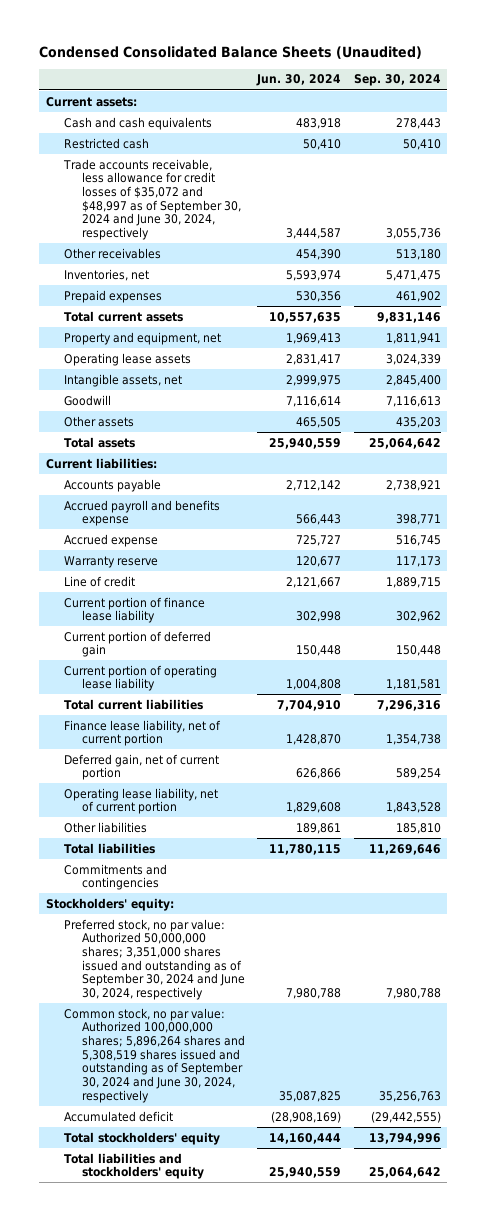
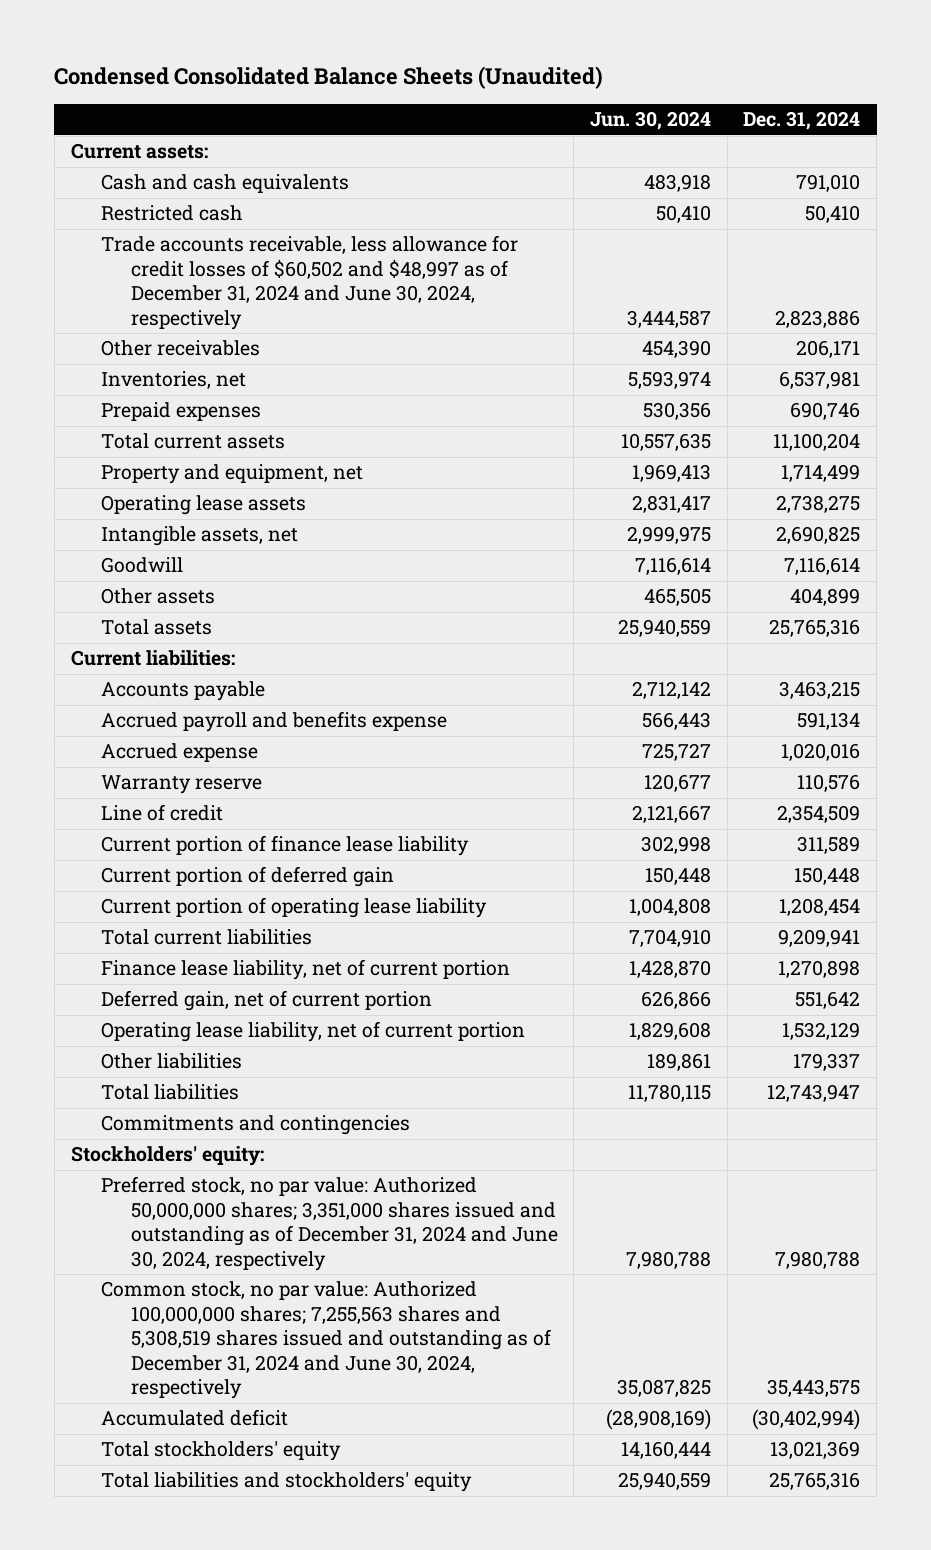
- | Jun. 30, 2024 | Sep. 30, 2024
+ | Jun. 30, 2024 | Dec. 31, 2024
- Trade accounts receivable, less allowance for credit losses of $35,072 and $48,997 as of September 30, 2024 and June 30, 2024, respectively | 3,444,587 | 3,055,736
+ Trade accounts receivable, less allowance for credit losses of $60,502 and $48,997 as of December 31, 2024 and June 30, 2024, respectively | 3,444,587 | 2,823,886
- Preferred stock, no par value: Authorized 50,000,000 shares; 3,351,000 shares issued and outstanding as of September 30, 2024 and June 30, 2024, respectively | 7,980,788 | 7,980,788
- Common stock, no par value: Authorized 100,000,000 shares; 5,896,264 shares and 5,308,519 shares issued and outstanding as of September 30, 2024 and June 30, 2024, respectively | 35,087,825 | 35,256,763
+ Preferred stock, no par value: Authorized 50,000,000 shares; 3,351,000 shares issued and outstanding as of December 31, 2024 and June 30, 2024, respectively | 7,980,788 | 7,980,788
+ Common stock, no par value: Authorized 100,000,000 shares; 7,255,563 shares and 5,308,519 shares issued and outstanding as of December 31, 2024 and June 30, 2024, respectively | 35,087,825 | 35,443,575

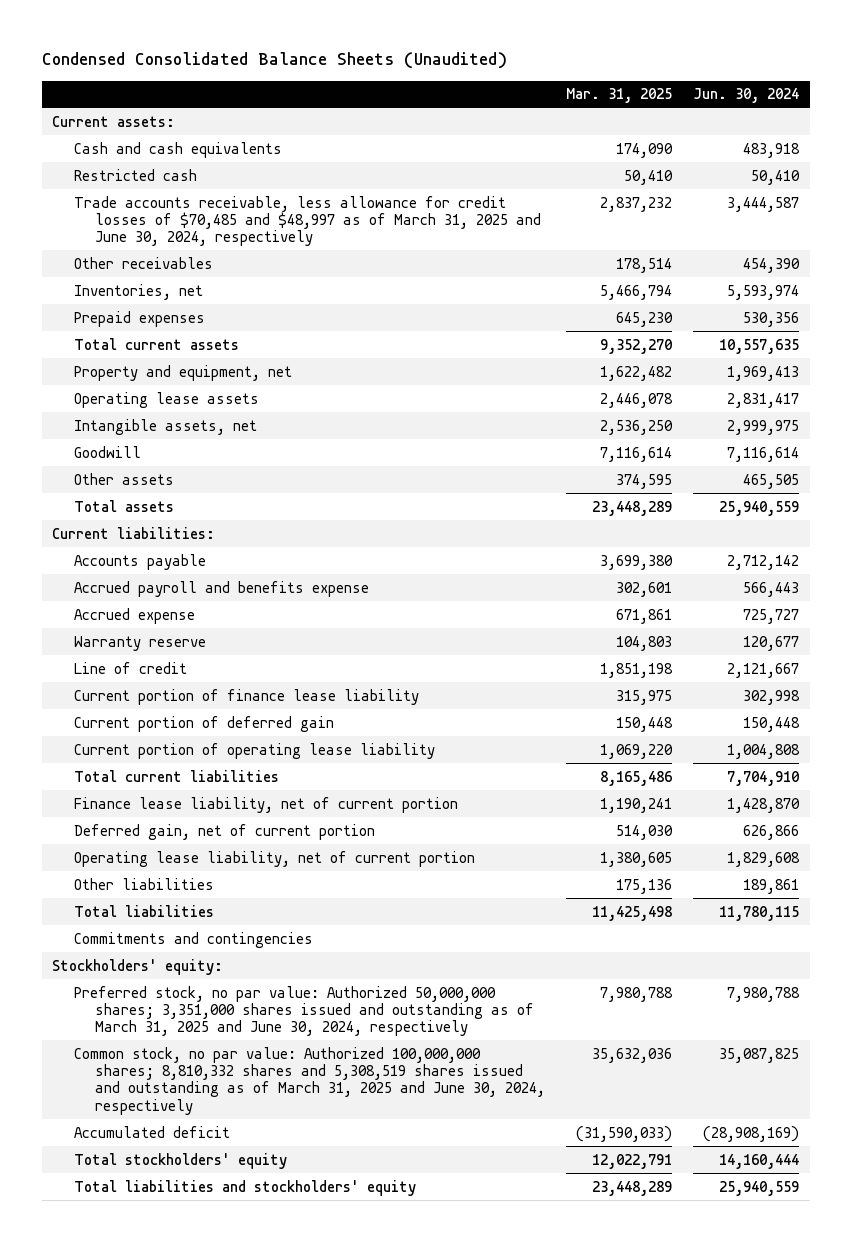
- | Jun. 30, 2024 | Dec. 31, 2024
+ | Mar. 31, 2025 | Jun. 30, 2024
- Trade accounts receivable, less allowance for credit losses of $60,502 and $48,997 as of December 31, 2024 and June 30, 2024, respectively | 3,444,587 | 2,823,886
+ Trade accounts receivable, less allowance for credit losses of $70,485 and $48,997 as of March 31, 2025 and June 30, 2024, respectively | 2,837,232 | 3,444,587
- Preferred stock, no par value: Authorized 50,000,000 shares; 3,351,000 shares issued and outstanding as of December 31, 2024 and June 30, 2024, respectively | 7,980,788 | 7,980,788
- Common stock, no par value: Authorized 100,000,000 shares; 7,255,563 shares and 5,308,519 shares issued and outstanding as of December 31, 2024 and June 30, 2024, respectively | 35,087,825 | 35,443,575
+ Preferred stock, no par value: Authorized 50,000,000 shares; 3,351,000 shares issued and outstanding as of March 31, 2025 and June 30, 2024, respectively | 7,980,788 | 7,980,788
+ Common stock, no par value: Authorized 100,000,000 shares; 8,810,332 shares and 5,308,519 shares issued and outstanding as of March 31, 2025 and June 30, 2024, respectively | 35,632,036 | 35,087,825

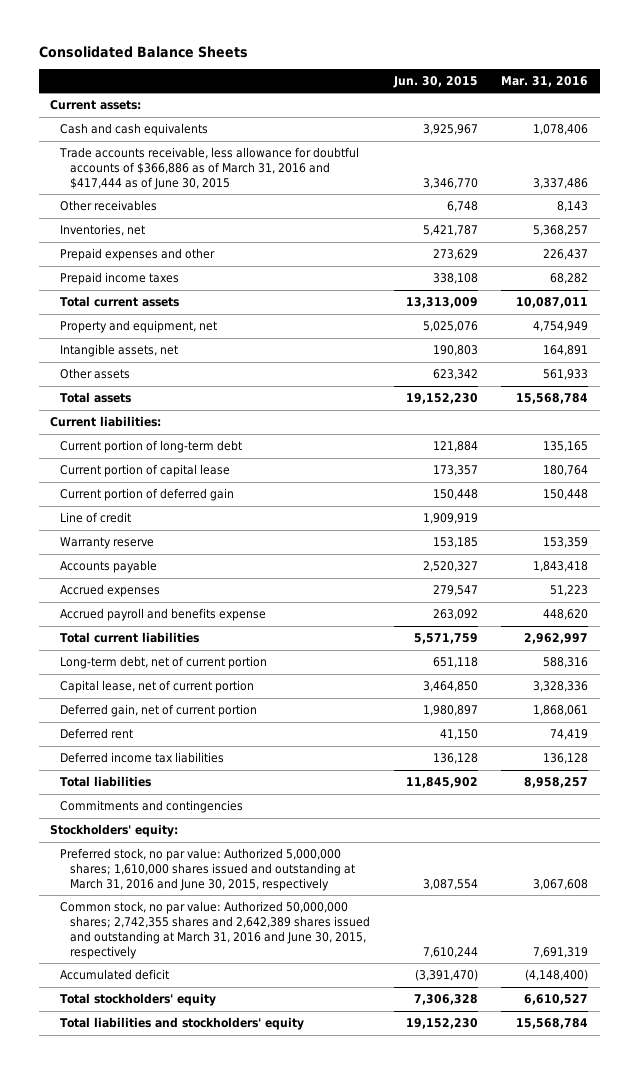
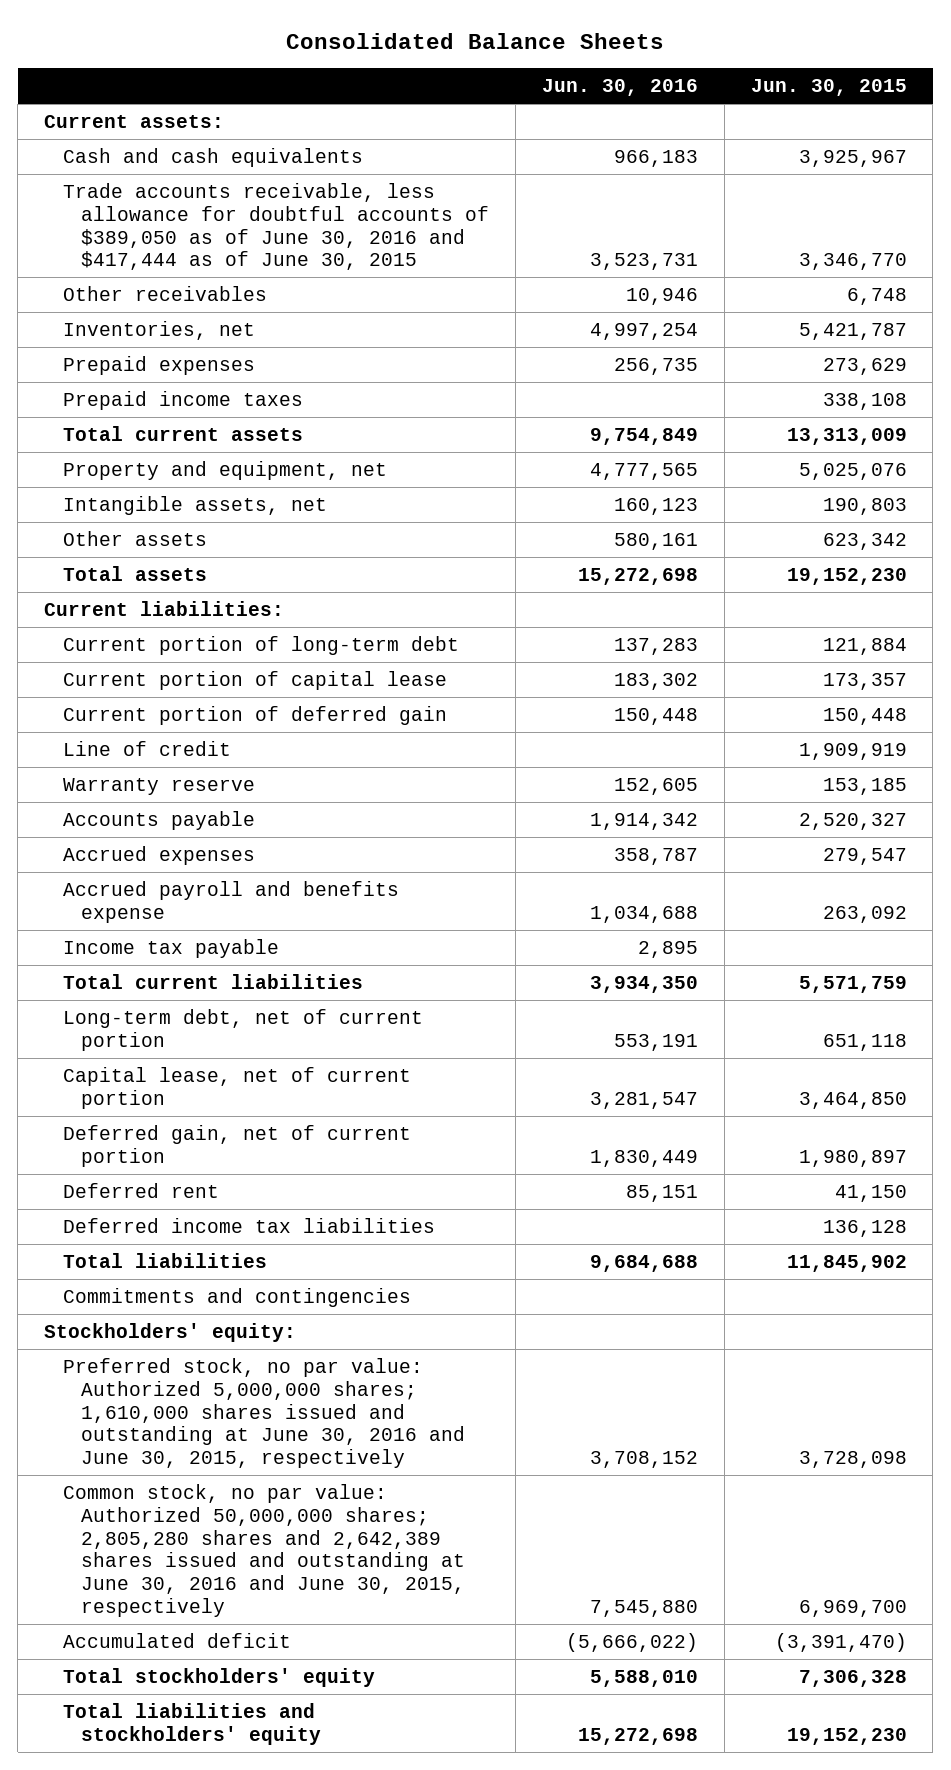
- | Jun. 30, 2015 | Mar. 31, 2016
+ | Jun. 30, 2016 | Jun. 30, 2015
- Trade accounts receivable, less allowance for doubtful accounts of $366,886 as of March 31, 2016 and $417,444 as of June 30, 2015 | 3,346,770 | 3,337,486
+ Trade accounts receivable, less allowance for doubtful accounts of $389,050 as of June 30, 2016 and $417,444 as of June 30, 2015 | 3,523,731 | 3,346,770
- Prepaid expenses and other | 273,629 | 226,437
+ Prepaid expenses | 256,735 | 273,629
+ Income tax payable | 2,895 |
- Preferred stock, no par value: Authorized 5,000,000 shares; 1,610,000 shares issued and outstanding at March 31, 2016 and June 30, 2015, respectively | 3,087,554 | 3,067,608
- Common stock, no par value: Authorized 50,000,000 shares; 2,742,355 shares and 2,642,389 shares issued and outstanding at March 31, 2016 and June 30, 2015, respectively | 7,610,244 | 7,691,319
+ Preferred stock, no par value: Authorized 5,000,000 shares; 1,610,000 shares issued and outstanding at June 30, 2016 and June 30, 2015, respectively | 3,708,152 | 3,728,098
+ Common stock, no par value: Authorized 50,000,000 shares; 2,805,280 shares and 2,642,389 shares issued and outstanding at June 30, 2016 and June 30, 2015, respectively | 7,545,880 | 6,969,700

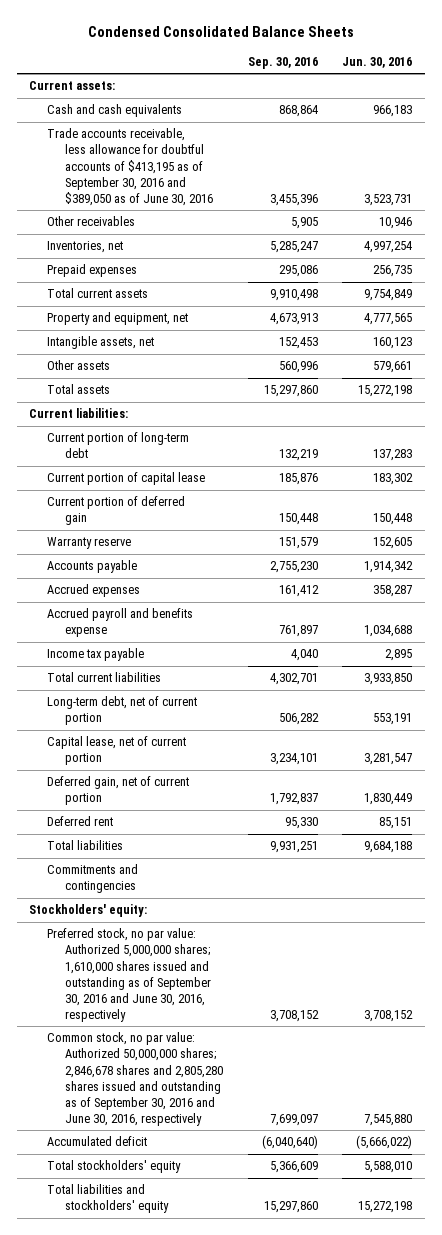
- Consolidated Balance Sheets
+ Condensed Consolidated Balance Sheets
- | Jun. 30, 2016 | Jun. 30, 2015
+ | Sep. 30, 2016 | Jun. 30, 2016
- Trade accounts receivable, less allowance for doubtful accounts of $389,050 as of June 30, 2016 and $417,444 as of June 30, 2015 | 3,523,731 | 3,346,770
+ Trade accounts receivable, less allowance for doubtful accounts of $413,195 as of September 30, 2016 and $389,050 as of June 30, 2016 | 3,455,396 | 3,523,731
- Prepaid income taxes | | 338,108
- Other assets | 580,161 | 623,342
- Total assets | 15,272,698 | 19,152,230
+ Other assets | 560,996 | 579,661
+ Total assets | 15,297,860 | 15,272,198
- Line of credit | | 1,909,919
- Accrued expenses | 358,787 | 279,547
+ Accrued expenses | 161,412 | 358,287
- Total current liabilities | 3,934,350 | 5,571,759
+ Total current liabilities | 4,302,701 | 3,933,850
- Deferred income tax liabilities | | 136,128
- Total liabilities | 9,684,688 | 11,845,902
+ Total liabilities | 9,931,251 | 9,684,188
- Preferred stock, no par value: Authorized 5,000,000 shares; 1,610,000 shares issued and outstanding at June 30, 2016 and June 30, 2015, respectively | 3,708,152 | 3,728,098
- Common stock, no par value: Authorized 50,000,000 shares; 2,805,280 shares and 2,642,389 shares issued and outstanding at June 30, 2016 and June 30, 2015, respectively | 7,545,880 | 6,969,700
+ Preferred stock, no par value: Authorized 5,000,000 shares; 1,610,000 shares issued and outstanding as of September 30, 2016 and June 30, 2016, respectively | 3,708,152 | 3,708,152
+ Common stock, no par value: Authorized 50,000,000 shares; 2,846,678 shares and 2,805,280 shares issued and outstanding as of September 30, 2016 and June 30, 2016, respectively | 7,699,097 | 7,545,880
- Total liabilities and stockholders' equity | 15,272,698 | 19,152,230
+ Total liabilities and stockholders' equity | 15,297,860 | 15,272,198

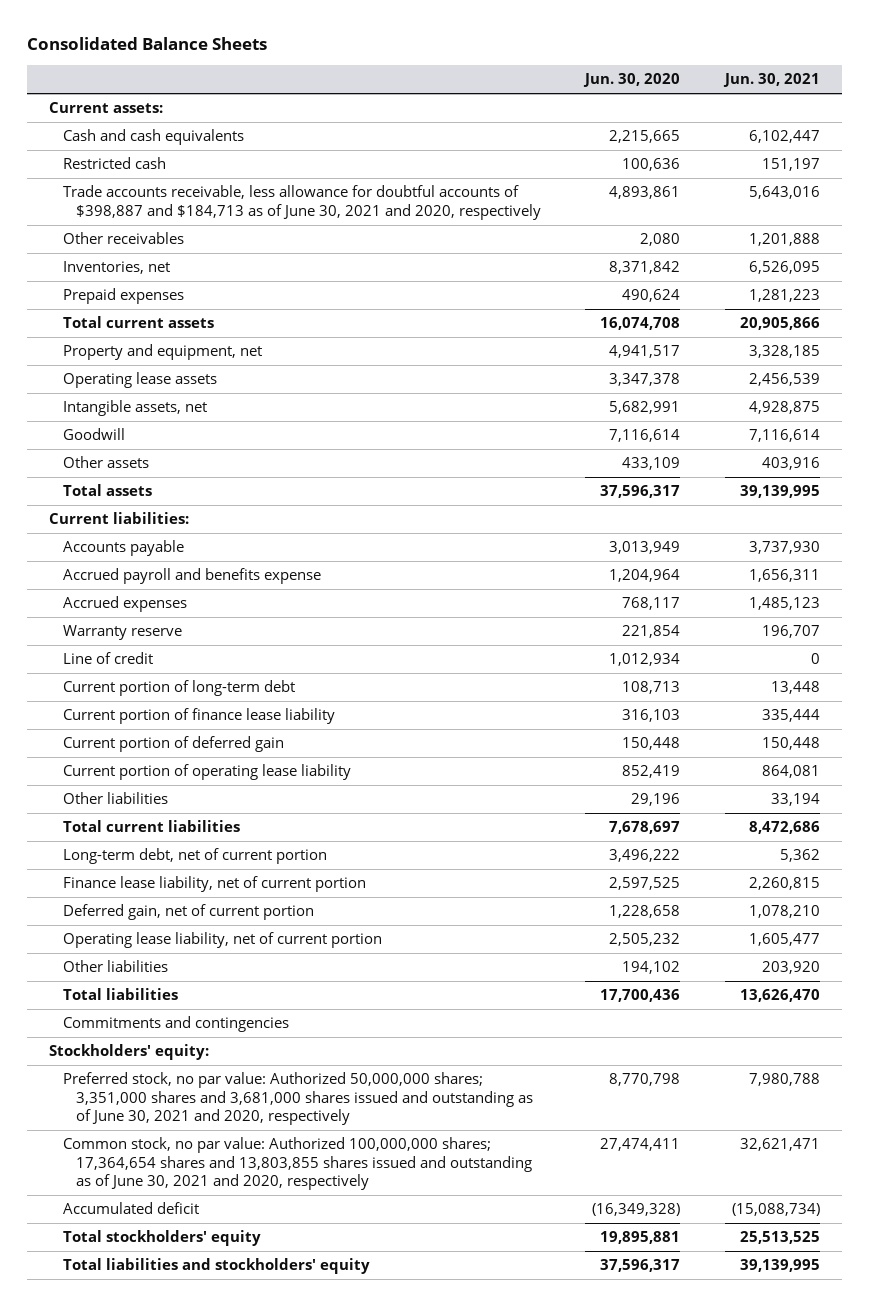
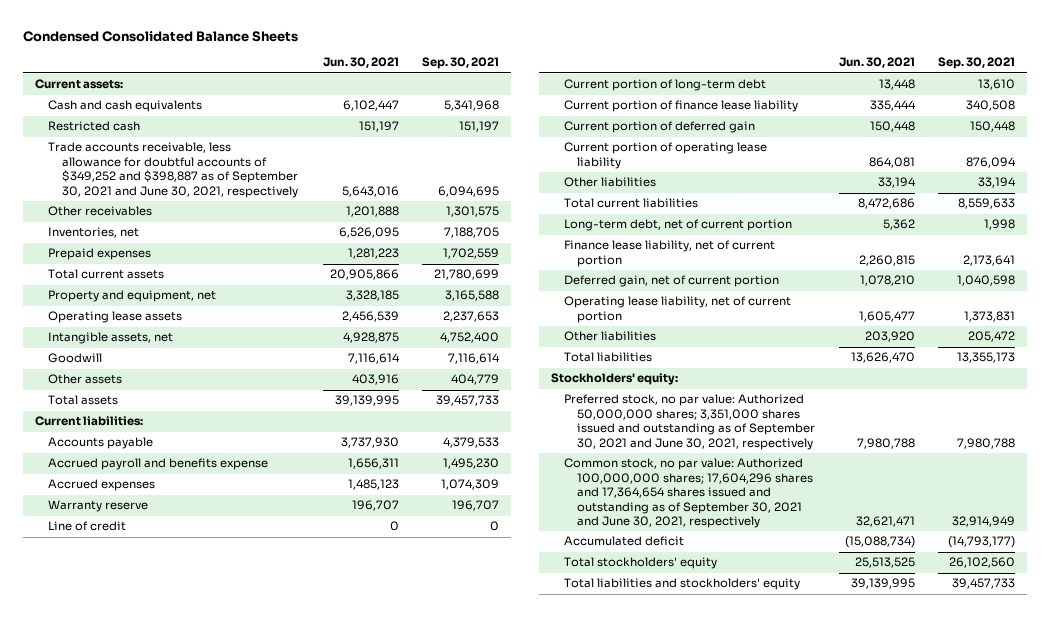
- Consolidated Balance Sheets
+ Condensed Consolidated Balance Sheets
- | Jun. 30, 2020 | Jun. 30, 2021
+ | Jun. 30, 2021 | Sep. 30, 2021
- Trade accounts receivable, less allowance for doubtful accounts of $398,887 and $184,713 as of June 30, 2021 and 2020, respectively | 4,893,861 | 5,643,016
+ Trade accounts receivable, less allowance for doubtful accounts of $349,252 and $398,887 as of September 30, 2021 and June 30, 2021, respectively | 5,643,016 | 6,094,695
- Commitments and contingencies
- Preferred stock, no par value: Authorized 50,000,000 shares; 3,351,000 shares and 3,681,000 shares issued and outstanding as of June 30, 2021 and 2020, respectively | 8,770,798 | 7,980,788
- Common stock, no par value: Authorized 100,000,000 shares; 17,364,654 shares and 13,803,855 shares issued and outstanding as of June 30, 2021 and 2020, respectively | 27,474,411 | 32,621,471
+ Preferred stock, no par value: Authorized 50,000,000 shares; 3,351,000 shares issued and outstanding as of September 30, 2021 and June 30, 2021, respectively | 7,980,788 | 7,980,788
+ Common stock, no par value: Authorized 100,000,000 shares; 17,604,296 shares and 17,364,654 shares issued and outstanding as of September 30, 2021 and June 30, 2021, respectively | 32,621,471 | 32,914,949

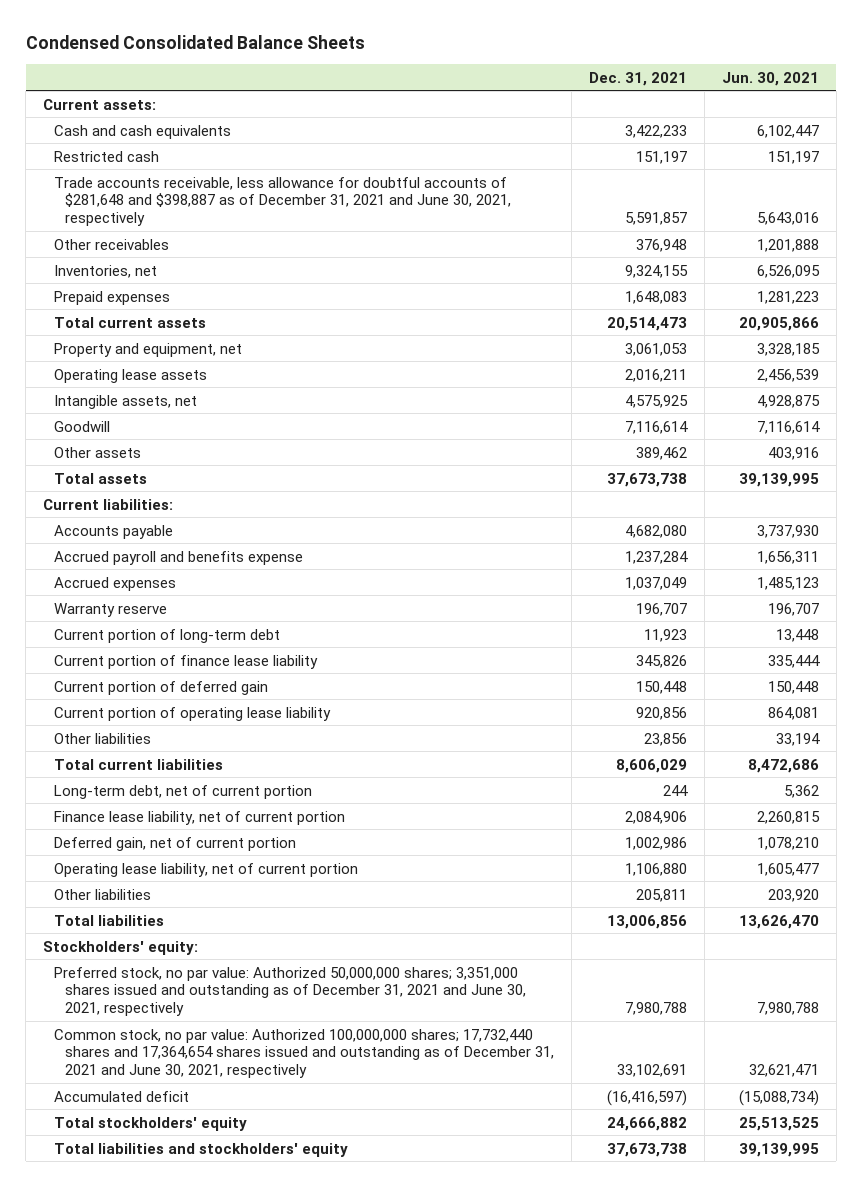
- | Jun. 30, 2021 | Sep. 30, 2021
+ | Dec. 31, 2021 | Jun. 30, 2021
- Trade accounts receivable, less allowance for doubtful accounts of $349,252 and $398,887 as of September 30, 2021 and June 30, 2021, respectively | 5,643,016 | 6,094,695
+ Trade accounts receivable, less allowance for doubtful accounts of $281,648 and $398,887 as of December 31, 2021 and June 30, 2021, respectively | 5,591,857 | 5,643,016
- Line of credit | 0 | 0
- Preferred stock, no par value: Authorized 50,000,000 shares; 3,351,000 shares issued and outstanding as of September 30, 2021 and June 30, 2021, respectively | 7,980,788 | 7,980,788
- Common stock, no par value: Authorized 100,000,000 shares; 17,604,296 shares and 17,364,654 shares issued and outstanding as of September 30, 2021 and June 30, 2021, respectively | 32,621,471 | 32,914,949
+ Preferred stock, no par value: Authorized 50,000,000 shares; 3,351,000 shares issued and outstanding as of December 31, 2021 and June 30, 2021, respectively | 7,980,788 | 7,980,788
+ Common stock, no par value: Authorized 100,000,000 shares; 17,732,440 shares and 17,364,654 shares issued and outstanding as of December 31, 2021 and June 30, 2021, respectively | 33,102,691 | 32,621,471

